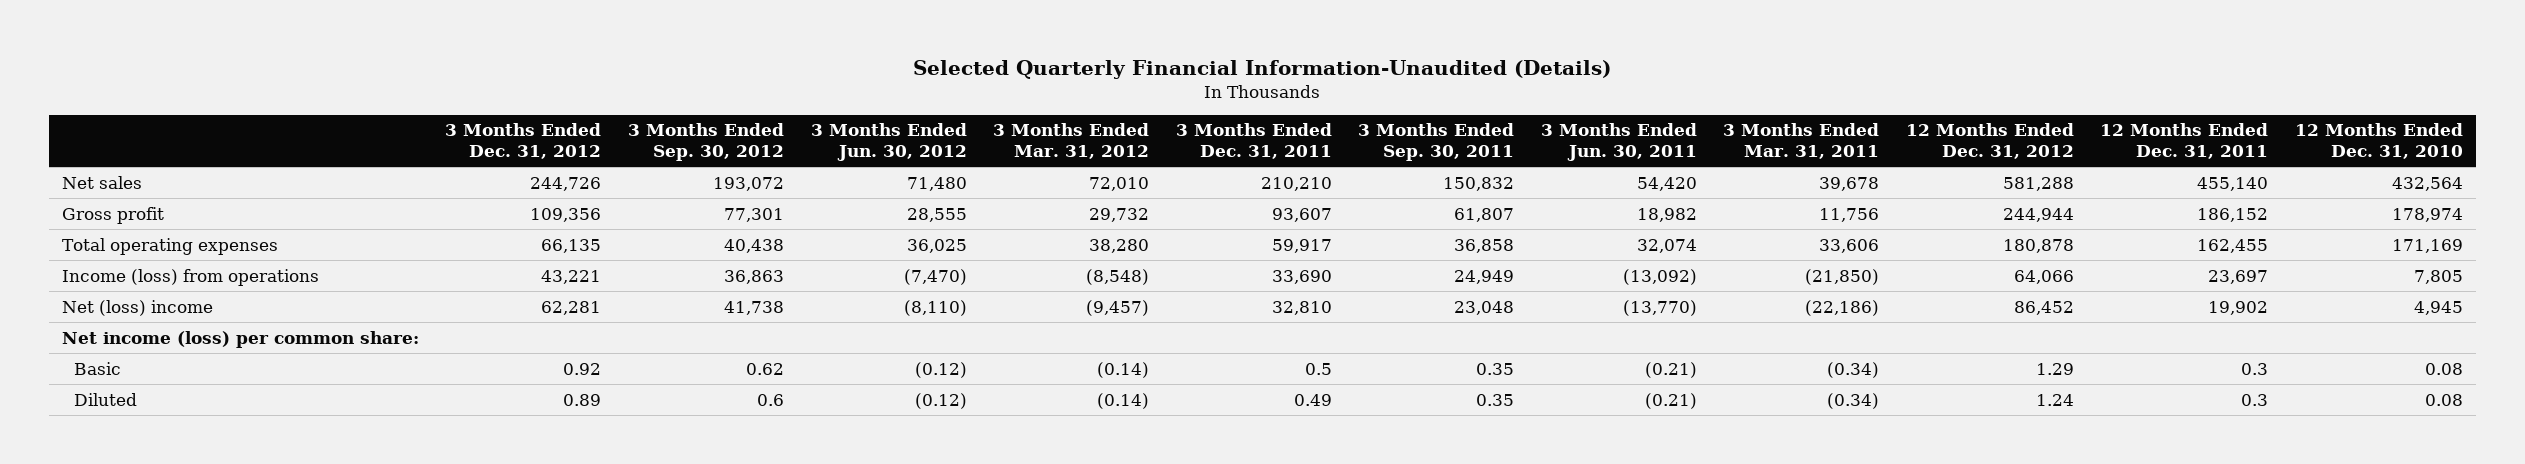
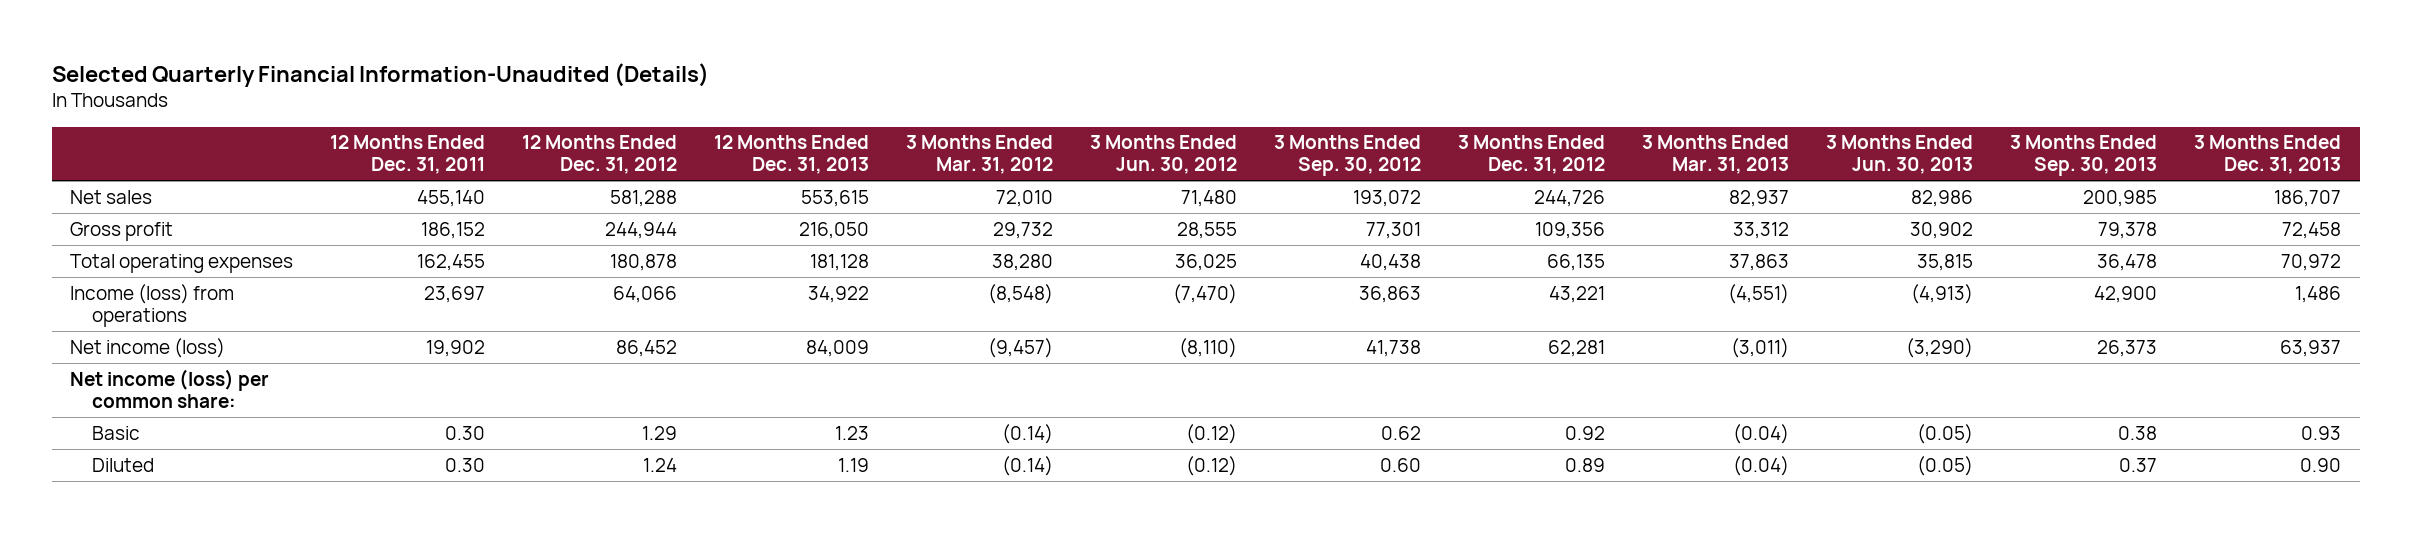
- | 3 Months Ended Dec. 31, 2012 | 3 Months Ended Sep. 30, 2012 | 3 Months Ended Jun. 30, 2012 | 3 Months Ended Mar. 31, 2012 | 3 Months Ended Dec. 31, 2011 | 3 Months Ended Sep. 30, 2011 | 3 Months Ended Jun. 30, 2011 | 3 Months Ended Mar. 31, 2011 | 12 Months Ended Dec. 31, 2012 | 12 Months Ended Dec. 31, 2011 | 12 Months Ended Dec. 31, 2010
+ | 12 Months Ended Dec. 31, 2011 | 12 Months Ended Dec. 31, 2012 | 12 Months Ended Dec. 31, 2013 | 3 Months Ended Mar. 31, 2012 | 3 Months Ended Jun. 30, 2012 | 3 Months Ended Sep. 30, 2012 | 3 Months Ended Dec. 31, 2012 | 3 Months Ended Mar. 31, 2013 | 3 Months Ended Jun. 30, 2013 | 3 Months Ended Sep. 30, 2013 | 3 Months Ended Dec. 31, 2013
- Net (loss) income | 62,281 | 41,738 | (8,110) | (9,457) | 32,810 | 23,048 | (13,770) | (22,186) | 86,452 | 19,902 | 4,945
+ Net income (loss) | 19,902 | 86,452 | 84,009 | (9,457) | (8,110) | 41,738 | 62,281 | (3,011) | (3,290) | 26,373 | 63,937
- Basic | 0.92 | 0.62 | (0.12) | (0.14) | 0.5 | 0.35 | (0.21) | (0.34) | 1.29 | 0.3 | 0.08
- Diluted | 0.89 | 0.6 | (0.12) | (0.14) | 0.49 | 0.35 | (0.21) | (0.34) | 1.24 | 0.3 | 0.08
+ Basic | 0.30 | 1.29 | 1.23 | (0.14) | (0.12) | 0.62 | 0.92 | (0.04) | (0.05) | 0.38 | 0.93
+ Diluted | 0.30 | 1.24 | 1.19 | (0.14) | (0.12) | 0.60 | 0.89 | (0.04) | (0.05) | 0.37 | 0.90

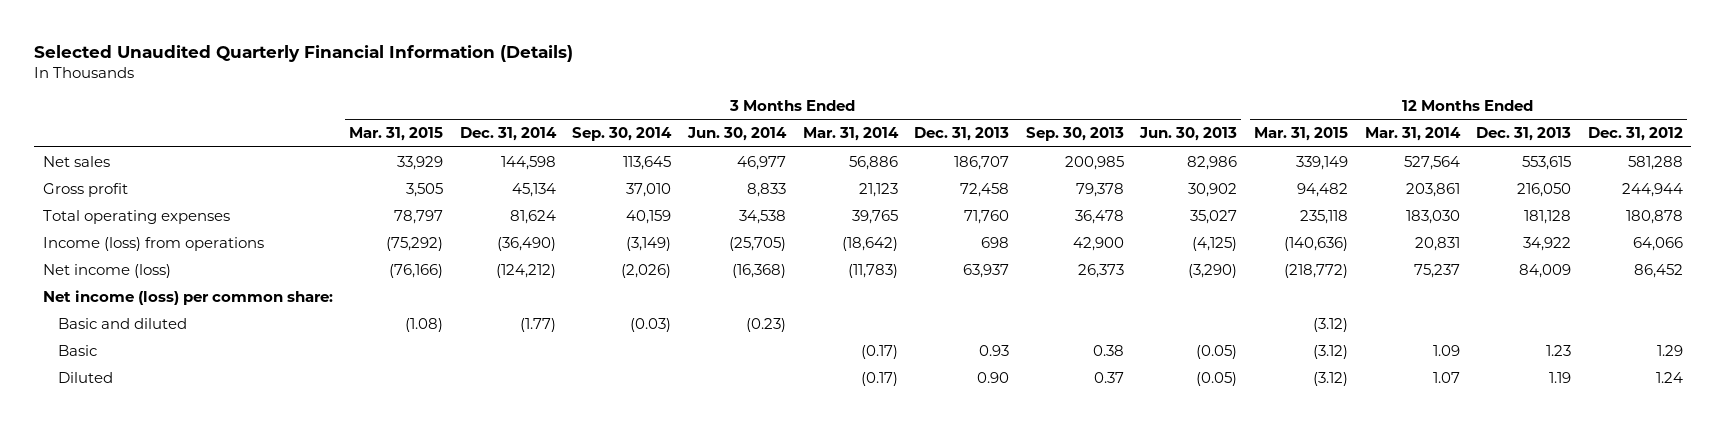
- Selected Quarterly Financial Information-Unaudited (Details)
+ Selected Unaudited Quarterly Financial Information (Details)
- | 12 Months Ended Dec. 31, 2011 | 12 Months Ended Dec. 31, 2012 | 12 Months Ended Dec. 31, 2013 | 3 Months Ended Mar. 31, 2012 | 3 Months Ended Jun. 30, 2012 | 3 Months Ended Sep. 30, 2012 | 3 Months Ended Dec. 31, 2012 | 3 Months Ended Mar. 31, 2013 | 3 Months Ended Jun. 30, 2013 | 3 Months Ended Sep. 30, 2013 | 3 Months Ended Dec. 31, 2013
+ | 3 Months Ended Mar. 31, 2015 | 3 Months Ended Dec. 31, 2014 | 3 Months Ended Sep. 30, 2014 | 3 Months Ended Jun. 30, 2014 | 3 Months Ended Mar. 31, 2014 | 3 Months Ended Dec. 31, 2013 | 3 Months Ended Sep. 30, 2013 | 3 Months Ended Jun. 30, 2013 | 12 Months Ended Mar. 31, 2015 | 12 Months Ended Mar. 31, 2014 | 12 Months Ended Dec. 31, 2013 | 12 Months Ended Dec. 31, 2012
- Total operating expenses | 162,455 | 180,878 | 181,128 | 38,280 | 36,025 | 40,438 | 66,135 | 37,863 | 35,815 | 36,478 | 70,972
- Income (loss) from operations | 23,697 | 64,066 | 34,922 | (8,548) | (7,470) | 36,863 | 43,221 | (4,551) | (4,913) | 42,900 | 1,486
+ Total operating expenses | 78,797 | 81,624 | 40,159 | 34,538 | 39,765 | 71,760 | 36,478 | 35,027 | 235,118 | 183,030 | 181,128 | 180,878
+ Income (loss) from operations | (75,292) | (36,490) | (3,149) | (25,705) | (18,642) | 698 | 42,900 | (4,125) | (140,636) | 20,831 | 34,922 | 64,066
+ Basic and diluted | (1.08) | (1.77) | (0.03) | (0.23) | | | | | (3.12) | | |

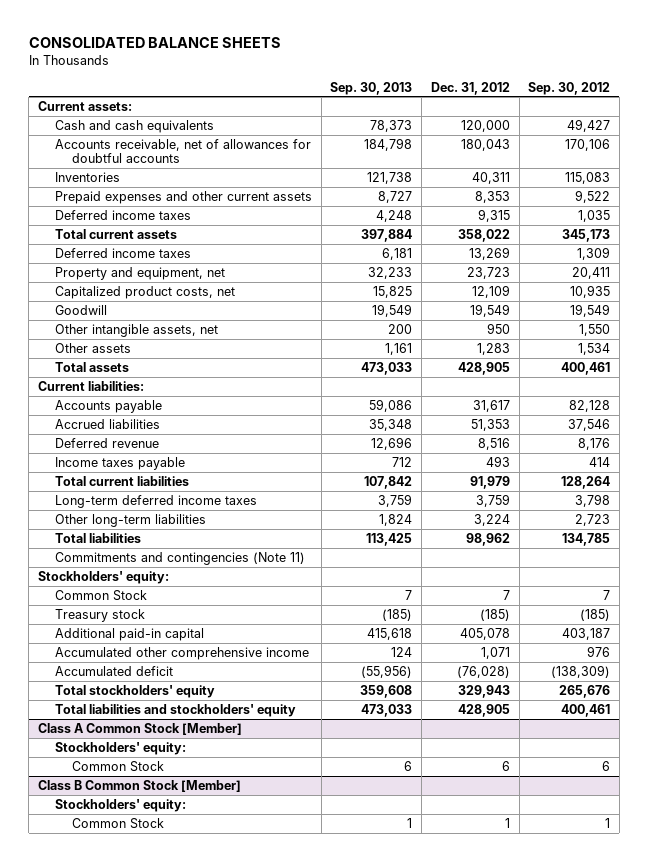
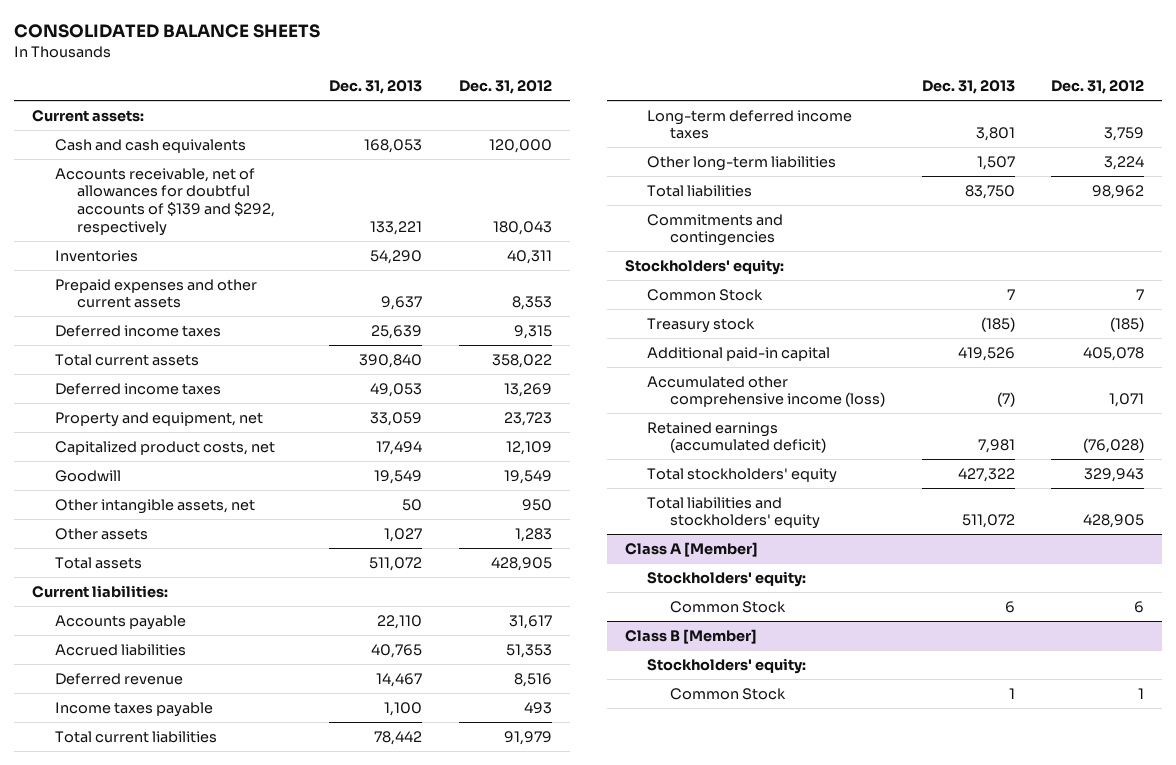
- | Sep. 30, 2013 | Dec. 31, 2012 | Sep. 30, 2012
+ | Dec. 31, 2013 | Dec. 31, 2012
- Accounts receivable, net of allowances for doubtful accounts | 184,798 | 180,043 | 170,106
+ Accounts receivable, net of allowances for doubtful accounts of $139 and $292, respectively | 133,221 | 180,043
- Commitments and contingencies (Note 11)
+ Commitments and contingencies
- Accumulated other comprehensive income | 124 | 1,071 | 976
- Accumulated deficit | (55,956) | (76,028) | (138,309)
+ Accumulated other comprehensive income (loss) | (7) | 1,071
+ Retained earnings (accumulated deficit) | 7,981 | (76,028)
- Class A Common Stock [Member]
+ Class A [Member]
- Class B Common Stock [Member]
+ Class B [Member]

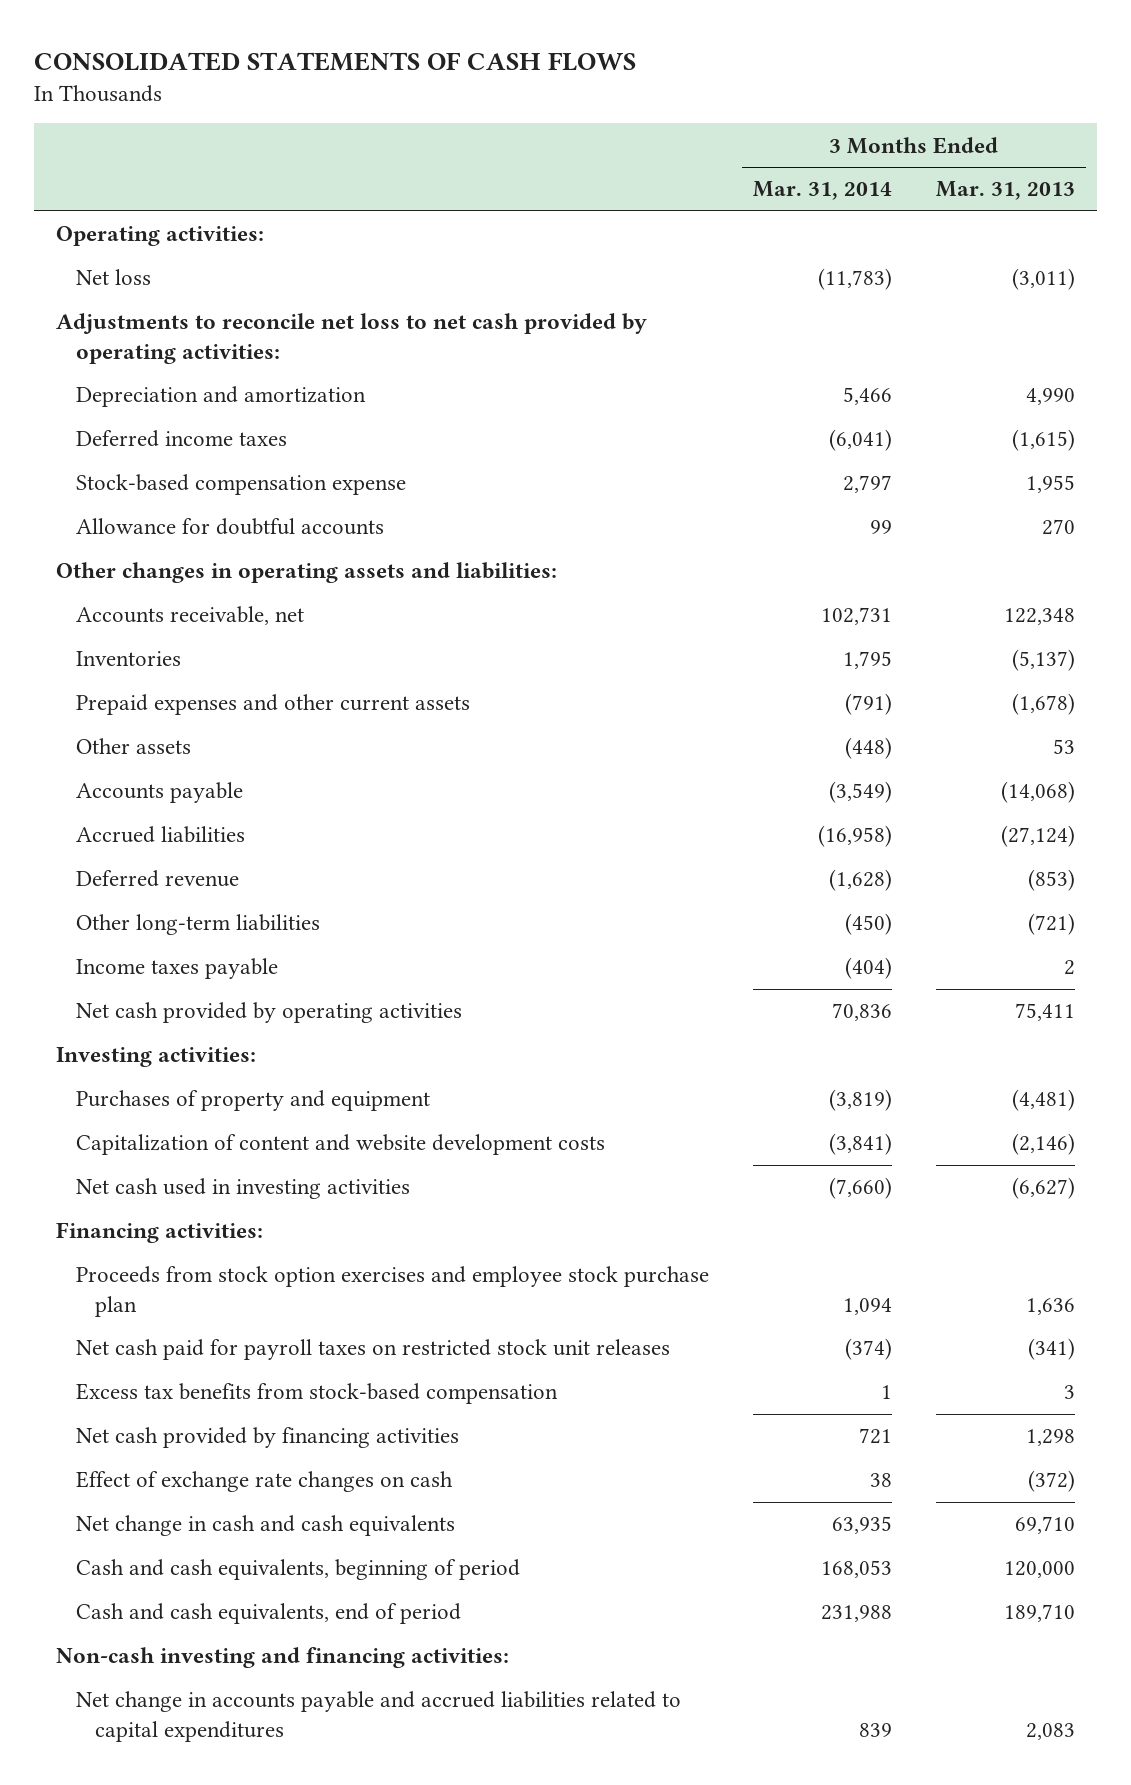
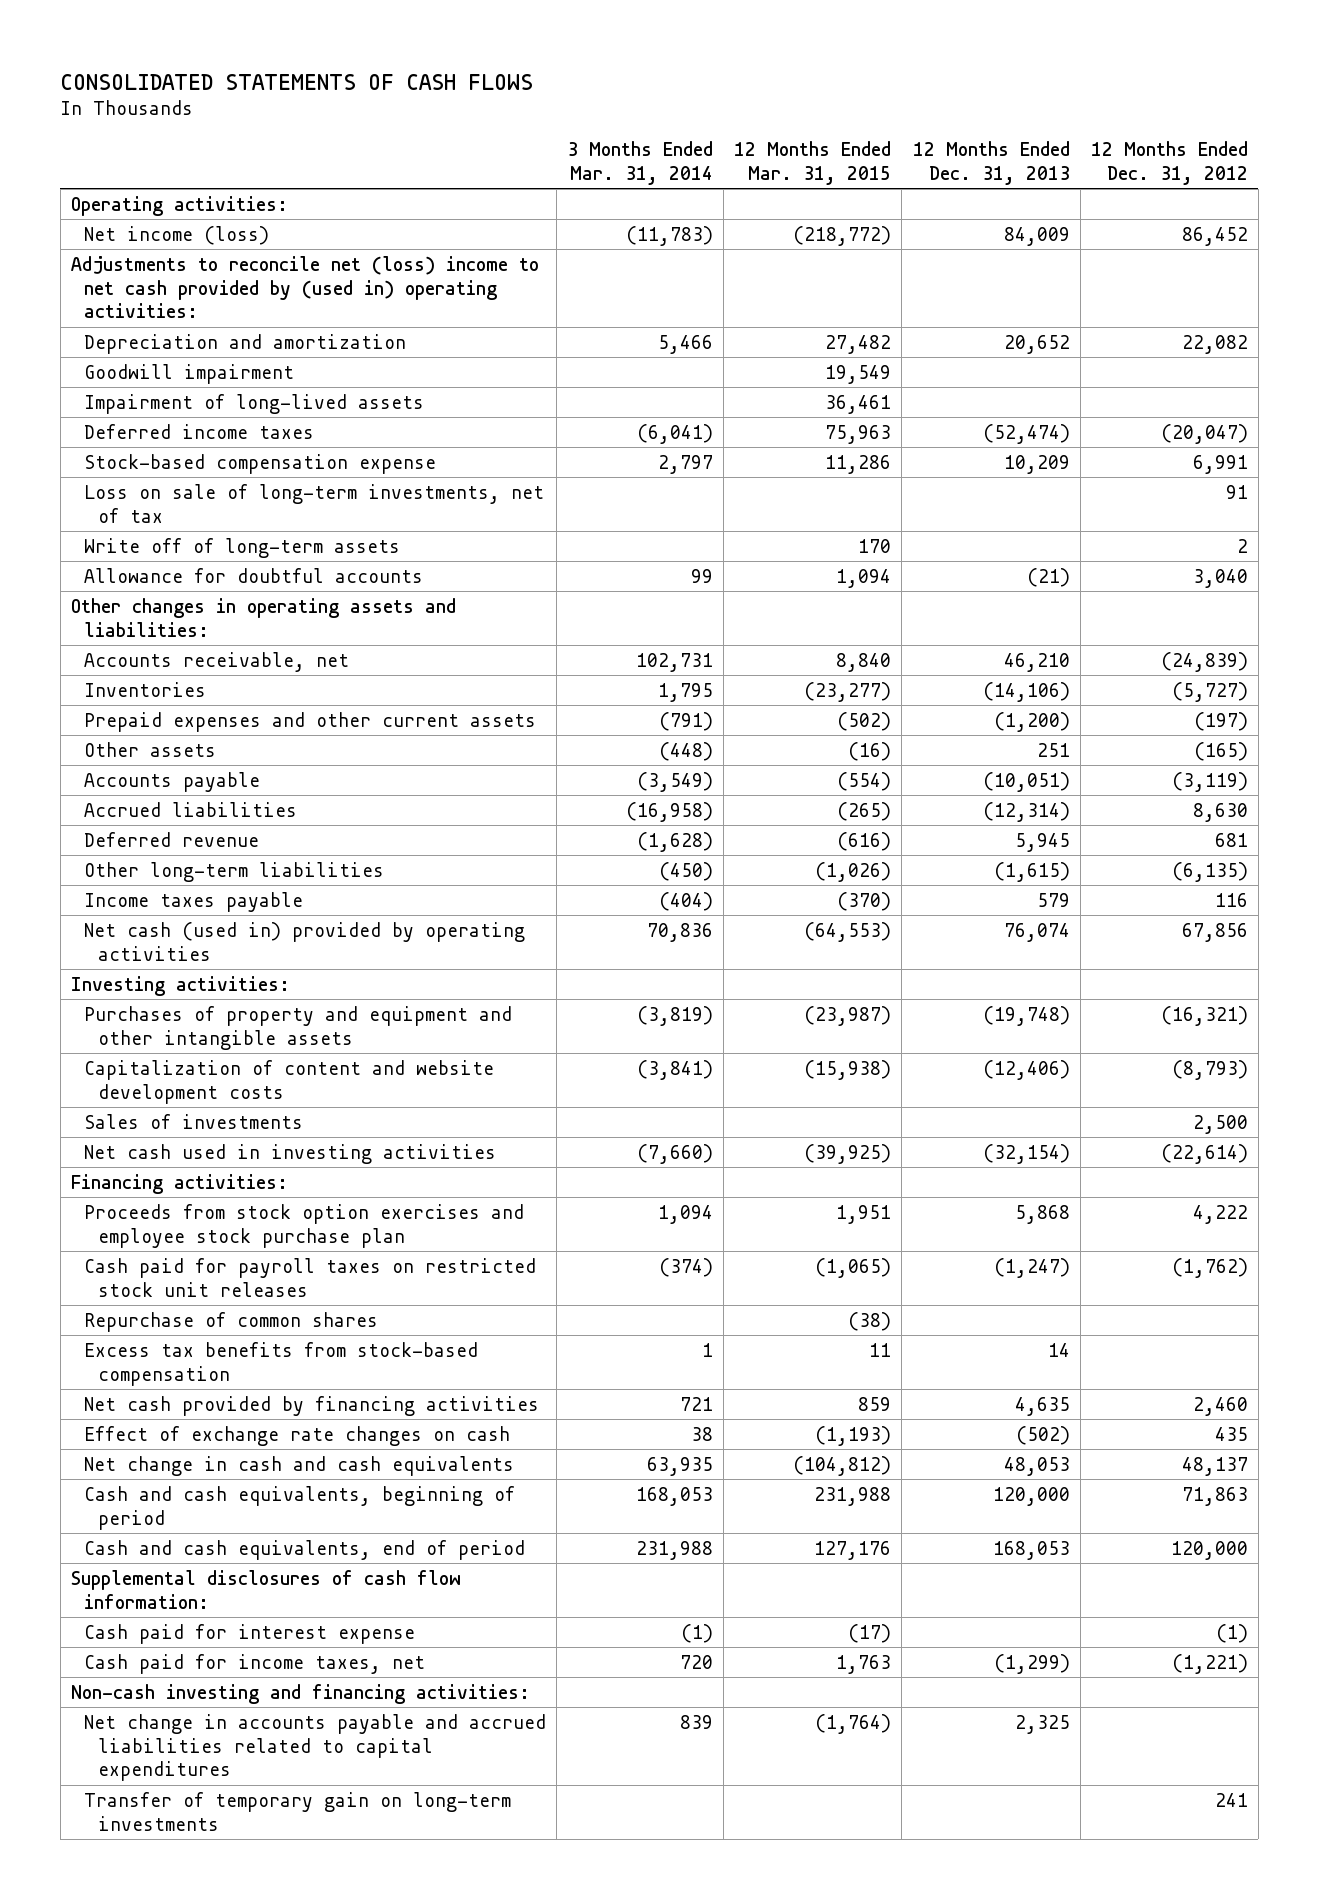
- | 3 Months Ended Mar. 31, 2014 | 3 Months Ended Mar. 31, 2013
+ | 3 Months Ended Mar. 31, 2014 | 12 Months Ended Mar. 31, 2015 | 12 Months Ended Dec. 31, 2013 | 12 Months Ended Dec. 31, 2012
- Net loss | (11,783) | (3,011)
- Adjustments to reconcile net loss to net cash provided by operating activities:
+ Net income (loss) | (11,783) | (218,772) | 84,009 | 86,452
+ Adjustments to reconcile net (loss) income to net cash provided by (used in) operating activities:
+ Goodwill impairment | | 19,549 | |
+ Impairment of long-lived assets | | 36,461 | |
+ Loss on sale of long-term investments, net of tax | | | | 91
+ Write off of long-term assets | | 170 | | 2
- Net cash provided by operating activities | 70,836 | 75,411
+ Net cash (used in) provided by operating activities | 70,836 | (64,553) | 76,074 | 67,856
- Purchases of property and equipment | (3,819) | (4,481)
+ Purchases of property and equipment and other intangible assets | (3,819) | (23,987) | (19,748) | (16,321)
+ Sales of investments | | | | 2,500
- Net cash paid for payroll taxes on restricted stock unit releases | (374) | (341)
+ Cash paid for payroll taxes on restricted stock unit releases | (374) | (1,065) | (1,247) | (1,762)
+ Repurchase of common shares | | (38) | |
+ Supplemental disclosures of cash flow information:
+ Cash paid for interest expense | (1) | (17) | | (1)
+ Cash paid for income taxes, net | 720 | 1,763 | (1,299) | (1,221)
+ Transfer of temporary gain on long-term investments | | | | 241

